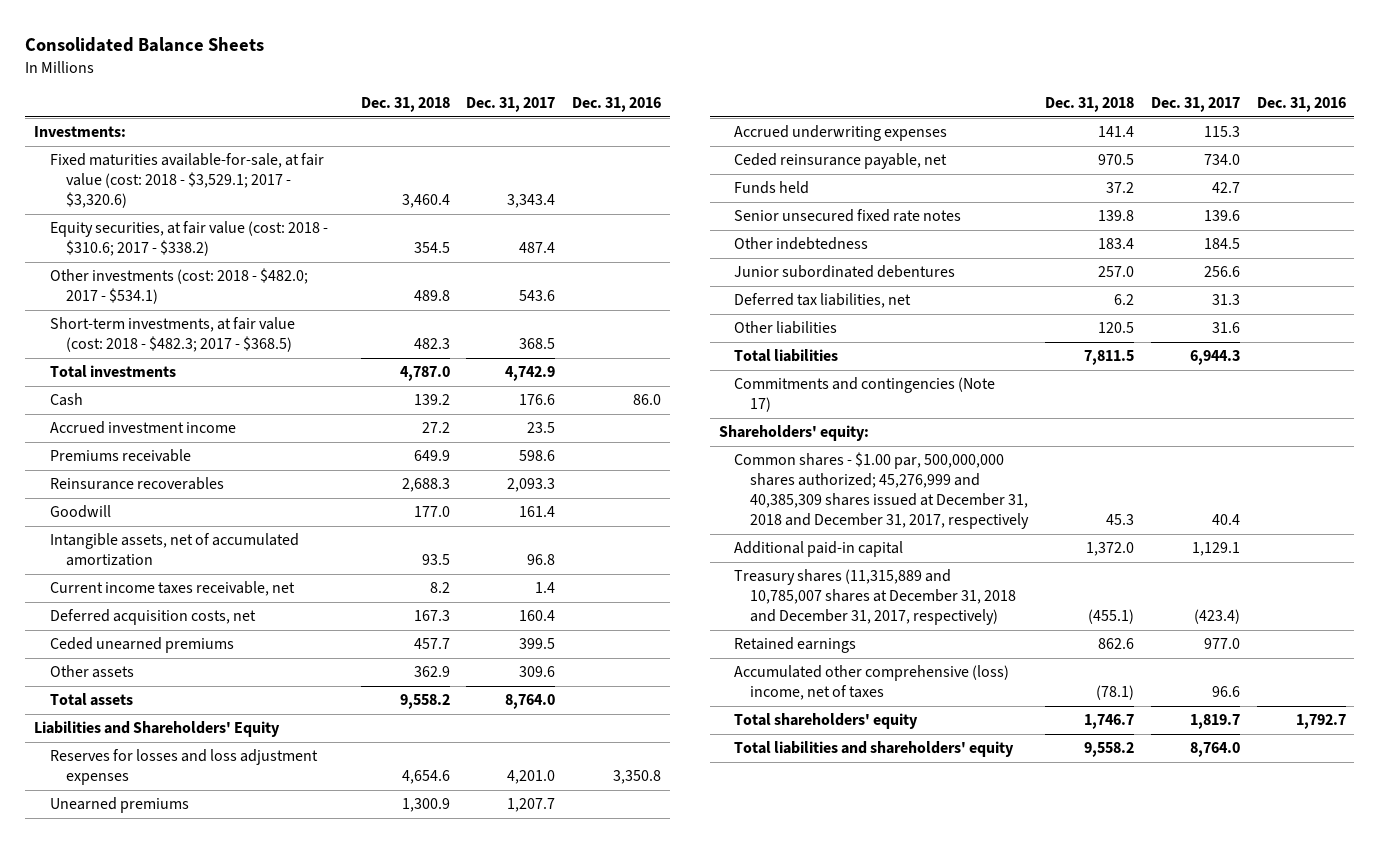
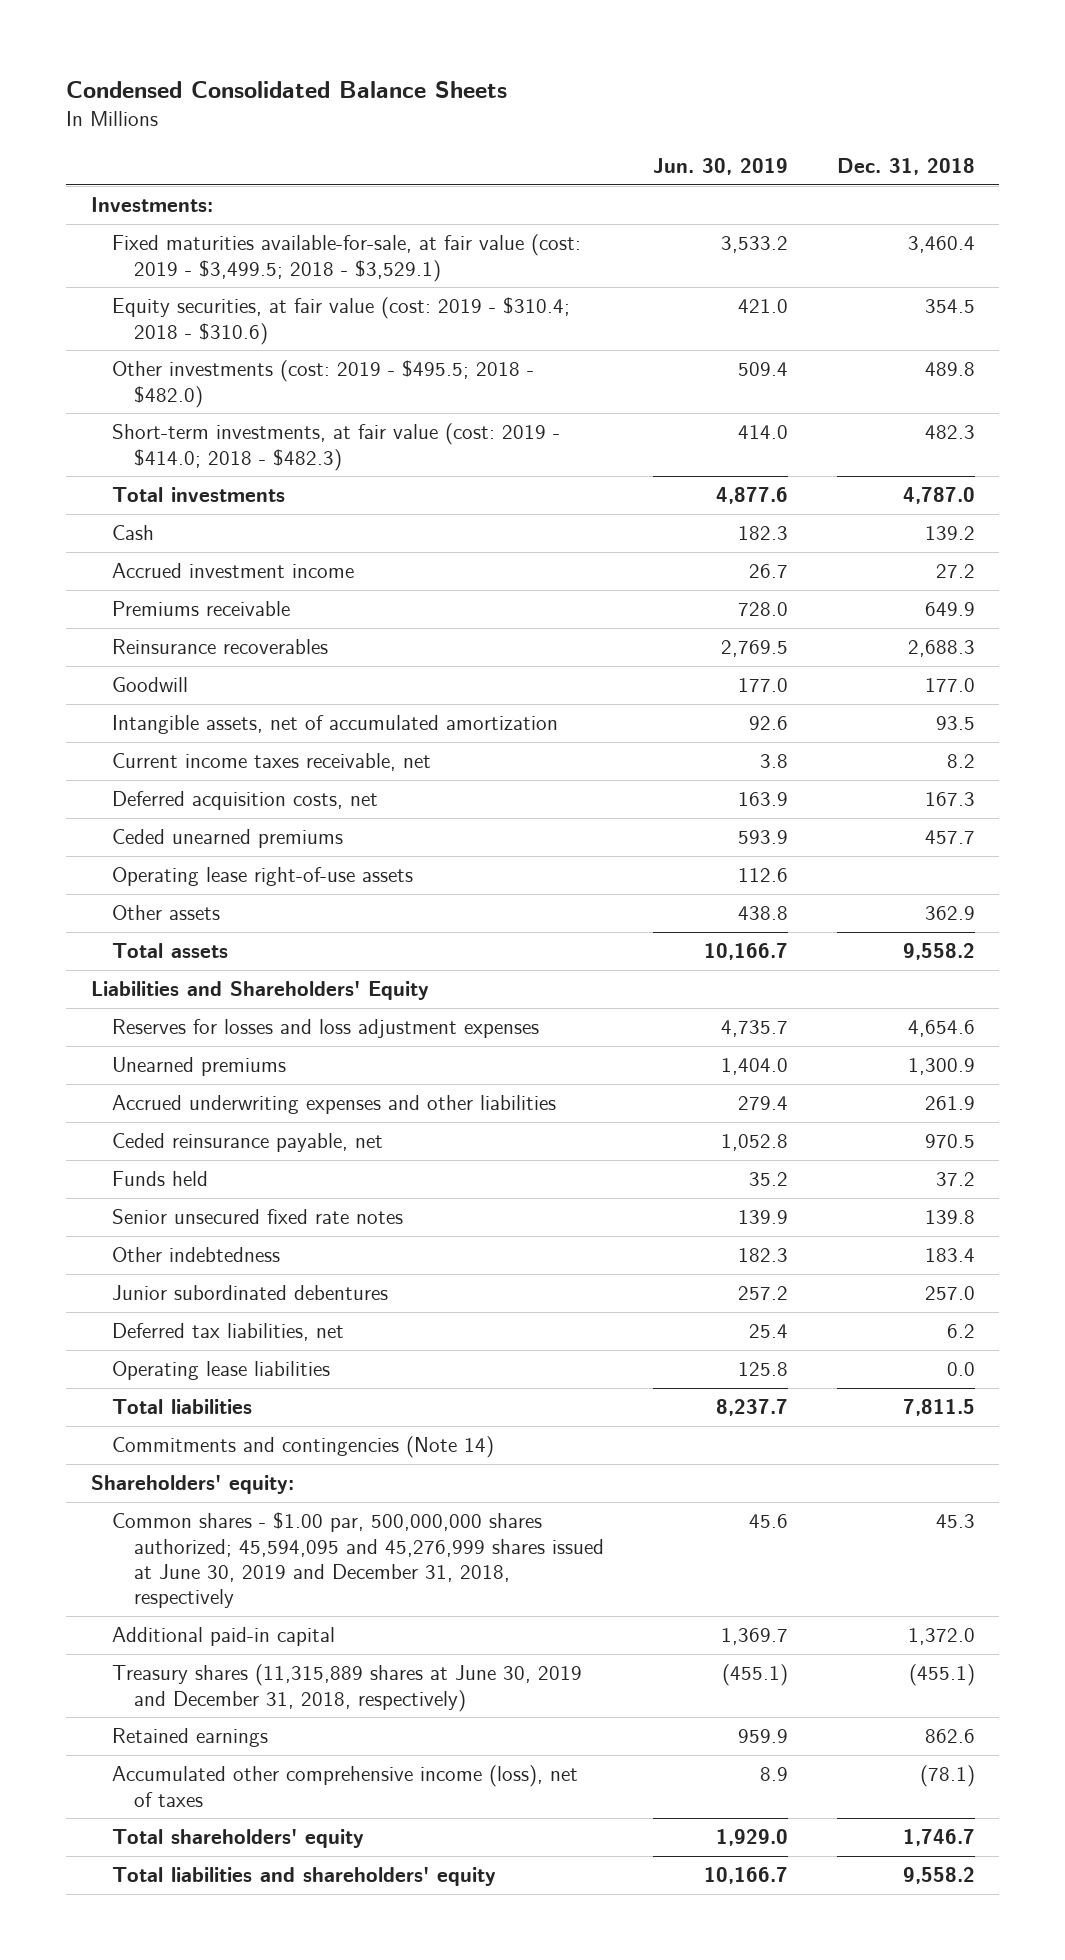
- Consolidated Balance Sheets
+ Condensed Consolidated Balance Sheets
- | Dec. 31, 2018 | Dec. 31, 2017 | Dec. 31, 2016
+ | Jun. 30, 2019 | Dec. 31, 2018
- Fixed maturities available-for-sale, at fair value (cost: 2018 - $3,529.1; 2017 - $3,320.6) | 3,460.4 | 3,343.4 |
- Equity securities, at fair value (cost: 2018 - $310.6; 2017 - $338.2) | 354.5 | 487.4 |
- Other investments (cost: 2018 - $482.0; 2017 - $534.1) | 489.8 | 543.6 |
- Short-term investments, at fair value (cost: 2018 - $482.3; 2017 - $368.5) | 482.3 | 368.5 |
+ Fixed maturities available-for-sale, at fair value (cost: 2019 - $3,499.5; 2018 - $3,529.1) | 3,533.2 | 3,460.4
+ Equity securities, at fair value (cost: 2019 - $310.4; 2018 - $310.6) | 421.0 | 354.5
+ Other investments (cost: 2019 - $495.5; 2018 - $482.0) | 509.4 | 489.8
+ Short-term investments, at fair value (cost: 2019 - $414.0; 2018 - $482.3) | 414.0 | 482.3
+ Operating lease right-of-use assets | 112.6 |
- Accrued underwriting expenses | 141.4 | 115.3 |
+ Accrued underwriting expenses and other liabilities | 279.4 | 261.9
- Other liabilities | 120.5 | 31.6 |
+ Operating lease liabilities | 125.8 | 0.0
- Commitments and contingencies (Note 17)
+ Commitments and contingencies (Note 14)
- Common shares - $1.00 par, 500,000,000 shares authorized; 45,276,999 and 40,385,309 shares issued at December 31, 2018 and December 31, 2017, respectively | 45.3 | 40.4 |
+ Common shares - $1.00 par, 500,000,000 shares authorized; 45,594,095 and 45,276,999 shares issued at June 30, 2019 and December 31, 2018, respectively | 45.6 | 45.3
- Treasury shares (11,315,889 and 10,785,007 shares at December 31, 2018 and December 31, 2017, respectively) | (455.1) | (423.4) |
+ Treasury shares (11,315,889 shares at June 30, 2019 and December 31, 2018, respectively) | (455.1) | (455.1)
- Accumulated other comprehensive (loss) income, net of taxes | (78.1) | 96.6 |
+ Accumulated other comprehensive income (loss), net of taxes | 8.9 | (78.1)

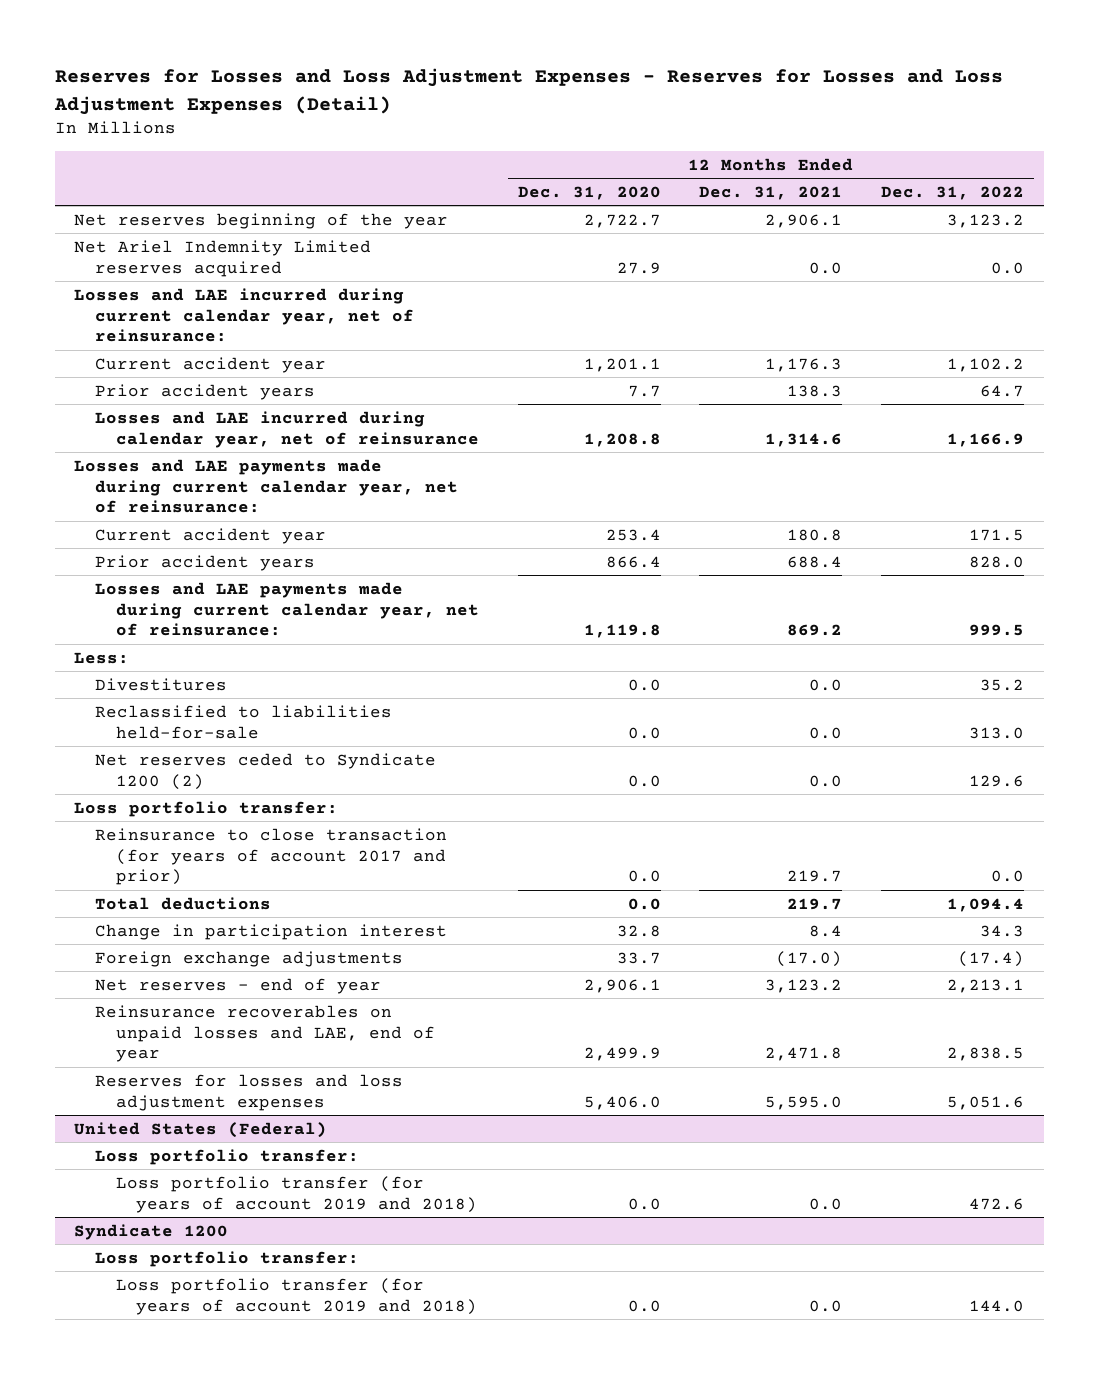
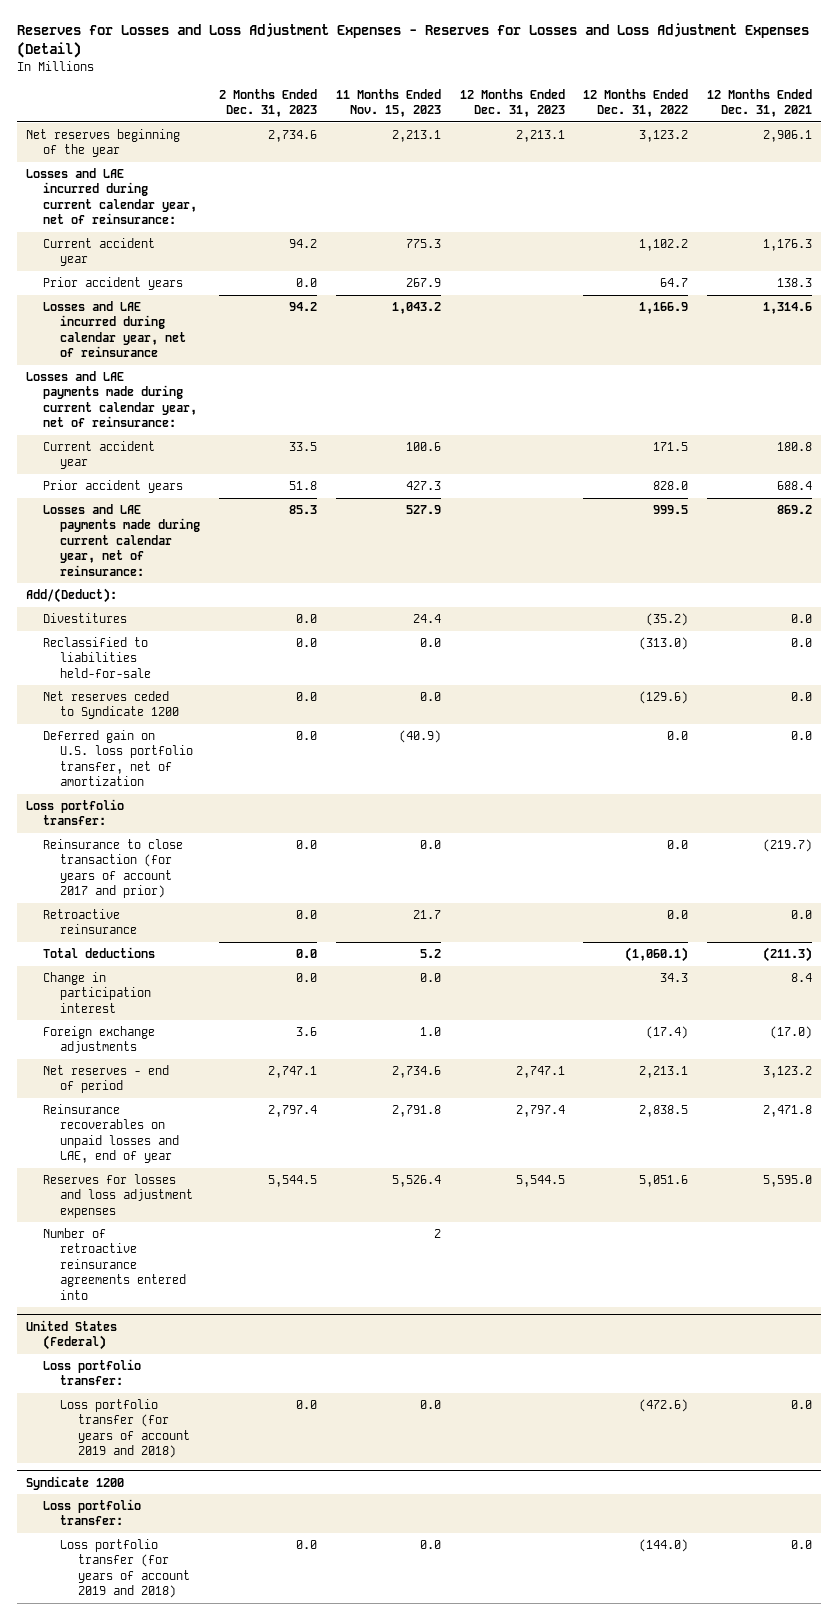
- | 12 Months Ended Dec. 31, 2020 | 12 Months Ended Dec. 31, 2021 | 12 Months Ended Dec. 31, 2022
+ | 2 Months Ended Dec. 31, 2023 | 11 Months Ended Nov. 15, 2023 | 12 Months Ended Dec. 31, 2023 | 12 Months Ended Dec. 31, 2022 | 12 Months Ended Dec. 31, 2021
- Net Ariel Indemnity Limited reserves acquired | 27.9 | 0.0 | 0.0
- Less:
- Divestitures | 0.0 | 0.0 | 35.2
- Reclassified to liabilities held-for-sale | 0.0 | 0.0 | 313.0
- Net reserves ceded to Syndicate 1200 (2) | 0.0 | 0.0 | 129.6
+ Add/(Deduct):
+ Divestitures | 0.0 | 24.4 | | (35.2) | 0.0
+ Reclassified to liabilities held-for-sale | 0.0 | 0.0 | | (313.0) | 0.0
+ Net reserves ceded to Syndicate 1200 | 0.0 | 0.0 | | (129.6) | 0.0
+ Deferred gain on U.S. loss portfolio transfer, net of amortization | 0.0 | (40.9) | | 0.0 | 0.0
- Reinsurance to close transaction (for years of account 2017 and prior) | 0.0 | 219.7 | 0.0
- Total deductions | 0.0 | 219.7 | 1,094.4
+ Reinsurance to close transaction (for years of account 2017 and prior) | 0.0 | 0.0 | | 0.0 | (219.7)
+ Retroactive reinsurance | 0.0 | 21.7 | | 0.0 | 0.0
+ Total deductions | 0.0 | 5.2 | | (1,060.1) | (211.3)
- Net reserves - end of year | 2,906.1 | 3,123.2 | 2,213.1
+ Net reserves - end of period | 2,747.1 | 2,734.6 | 2,747.1 | 2,213.1 | 3,123.2
+ Number of retroactive reinsurance agreements entered into | | 2 | | |
@ United States (Federal)
- Loss portfolio transfer (for years of account 2019 and 2018) | 0.0 | 0.0 | 472.6
+ Loss portfolio transfer (for years of account 2019 and 2018) | 0.0 | 0.0 | | (472.6) | 0.0
@ Syndicate 1200
- Loss portfolio transfer (for years of account 2019 and 2018) | 0.0 | 0.0 | 144.0
+ Loss portfolio transfer (for years of account 2019 and 2018) | 0.0 | 0.0 | | (144.0) | 0.0

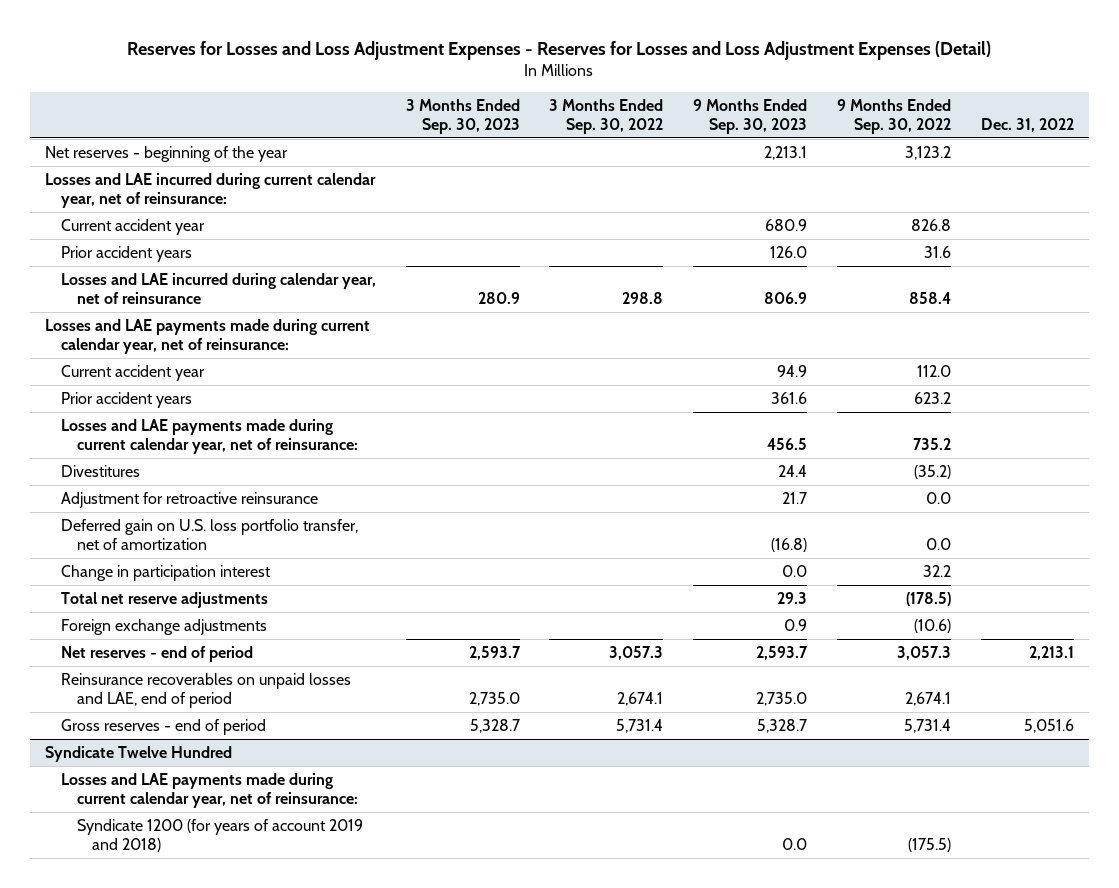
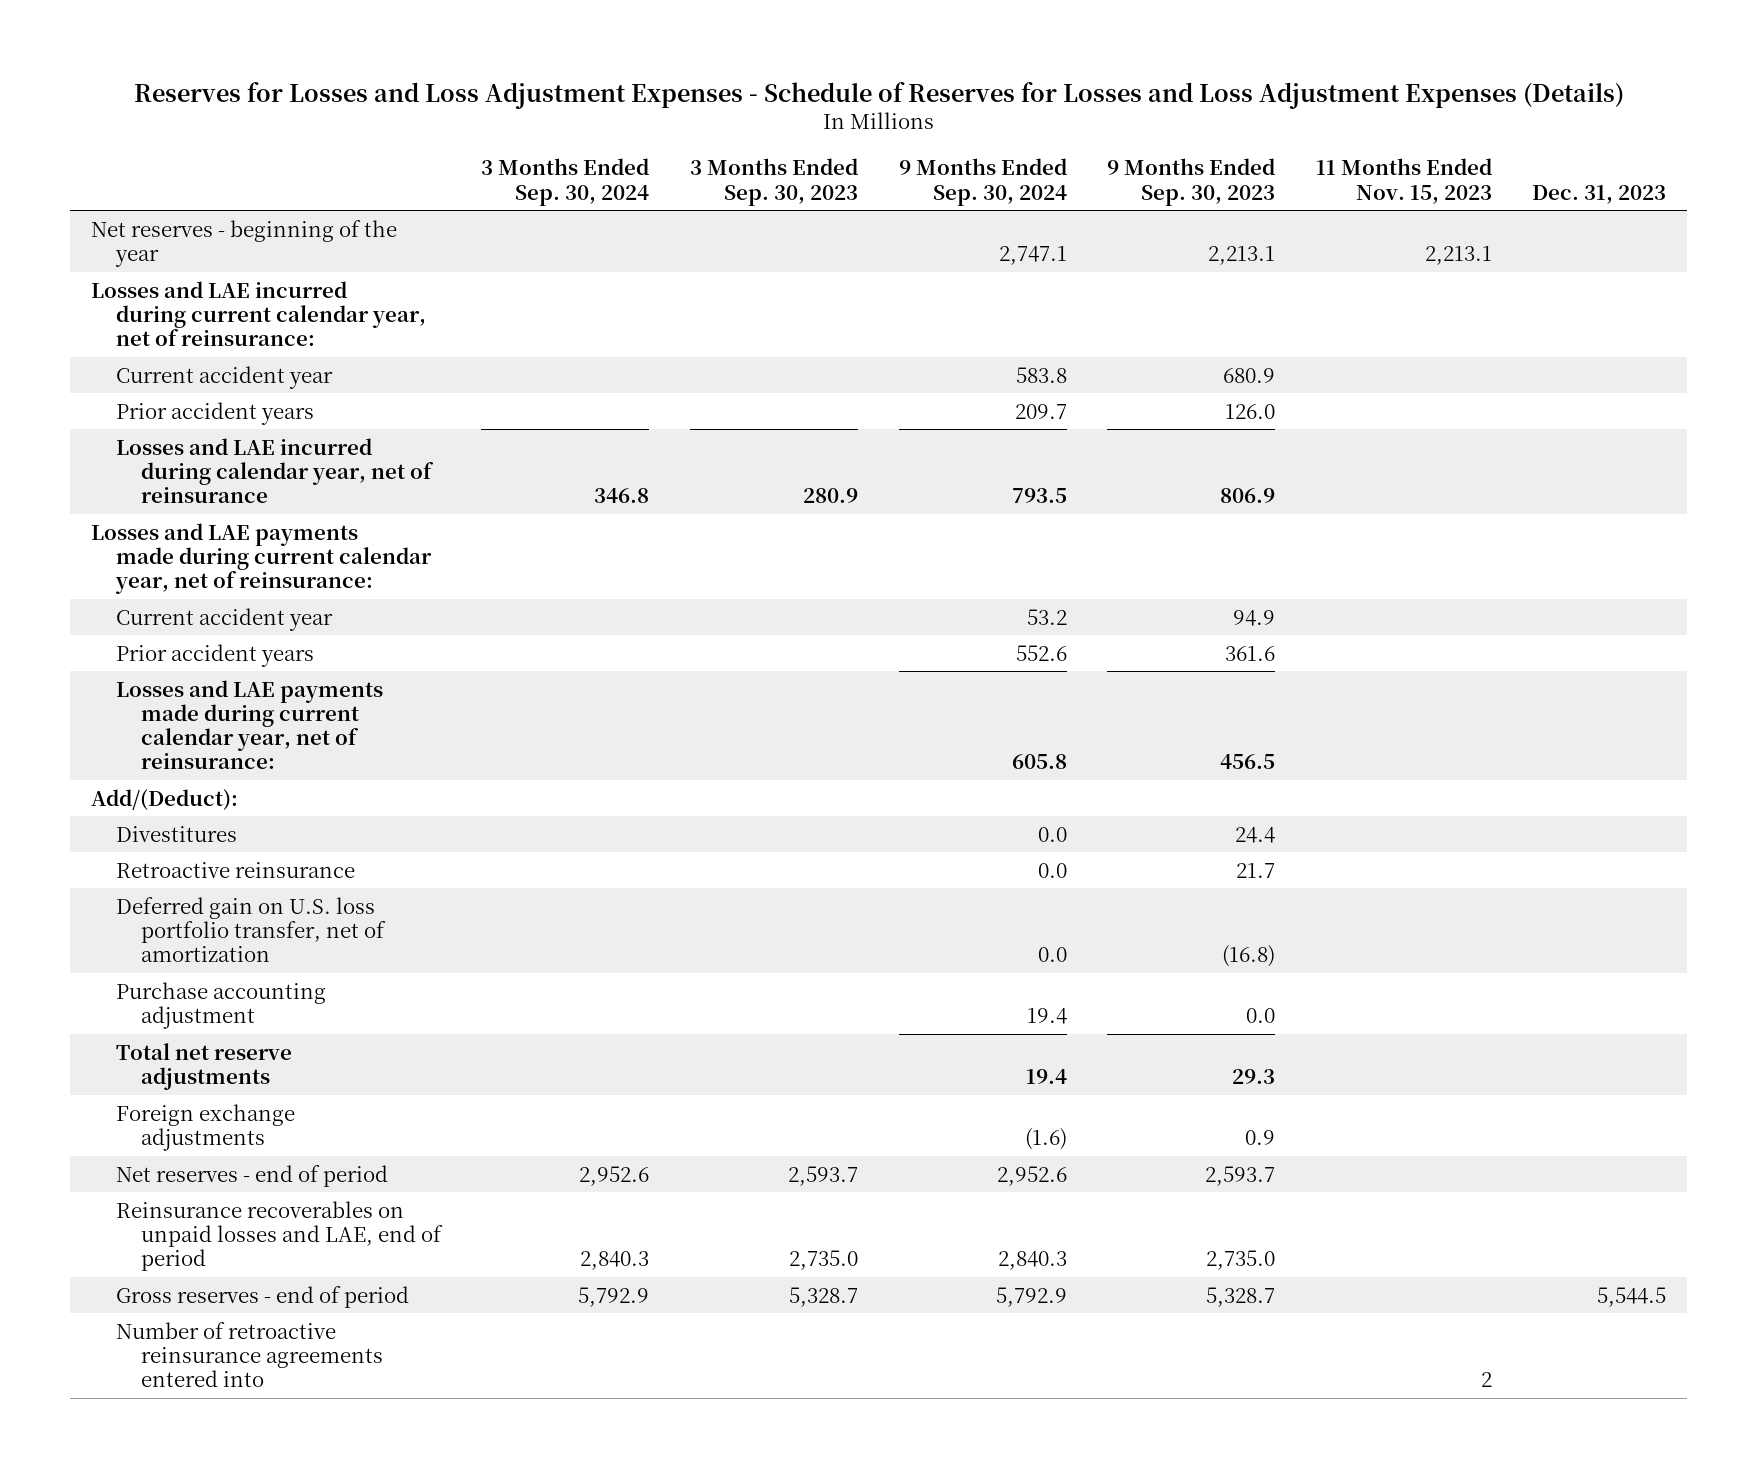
- Reserves for Losses and Loss Adjustment Expenses - Reserves for Losses and Loss Adjustment Expenses (Detail)
+ Reserves for Losses and Loss Adjustment Expenses - Schedule of Reserves for Losses and Loss Adjustment Expenses (Details)
- | 3 Months Ended Sep. 30, 2023 | 3 Months Ended Sep. 30, 2022 | 9 Months Ended Sep. 30, 2023 | 9 Months Ended Sep. 30, 2022 | Dec. 31, 2022
+ | 3 Months Ended Sep. 30, 2024 | 3 Months Ended Sep. 30, 2023 | 9 Months Ended Sep. 30, 2024 | 9 Months Ended Sep. 30, 2023 | 11 Months Ended Nov. 15, 2023 | Dec. 31, 2023
+ Add/(Deduct):
- Adjustment for retroactive reinsurance | | | 21.7 | 0.0 |
+ Retroactive reinsurance | | | 0.0 | 21.7 | |
- Change in participation interest | | | 0.0 | 32.2 |
+ Purchase accounting adjustment | | | 19.4 | 0.0 | |
- Syndicate Twelve Hundred
- Losses and LAE payments made during current calendar year, net of reinsurance:
- Syndicate 1200 (for years of account 2019 and 2018) | | | 0.0 | (175.5) |
+ Number of retroactive reinsurance agreements entered into | | | | | 2 |

